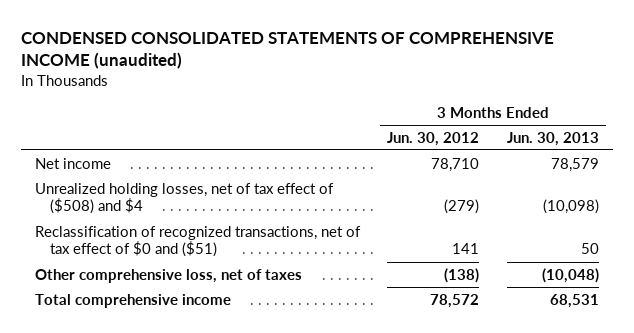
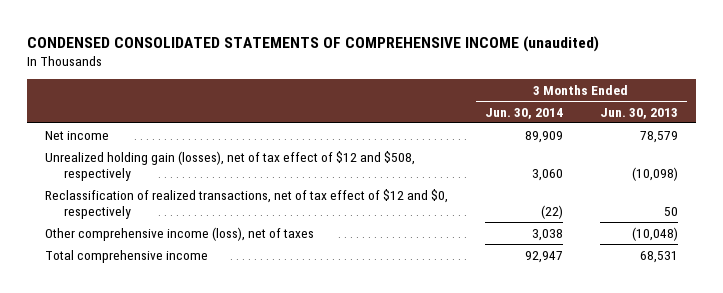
- | 3 Months Ended Jun. 30, 2012 | 3 Months Ended Jun. 30, 2013
+ | 3 Months Ended Jun. 30, 2014 | 3 Months Ended Jun. 30, 2013
- Unrealized holding losses, net of tax effect of ($508) and $4 | (279) | (10,098)
- Reclassification of recognized transactions, net of tax effect of $0 and ($51) | 141 | 50
- Other comprehensive loss, net of taxes | (138) | (10,048)
+ Unrealized holding gain (losses), net of tax effect of $12 and $508, respectively | 3,060 | (10,098)
+ Reclassification of realized transactions, net of tax effect of $12 and $0, respectively | (22) | 50
+ Other comprehensive income (loss), net of taxes | 3,038 | (10,048)

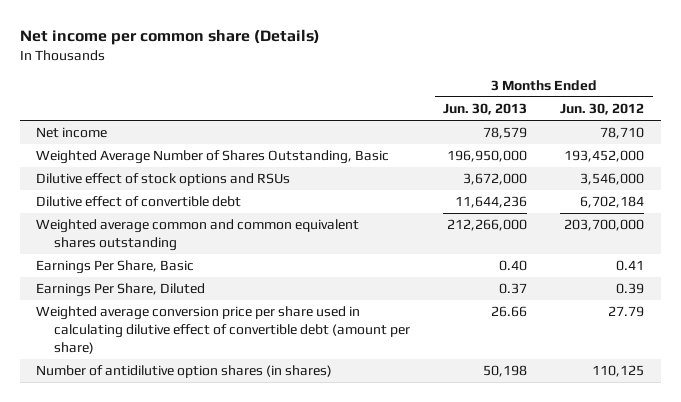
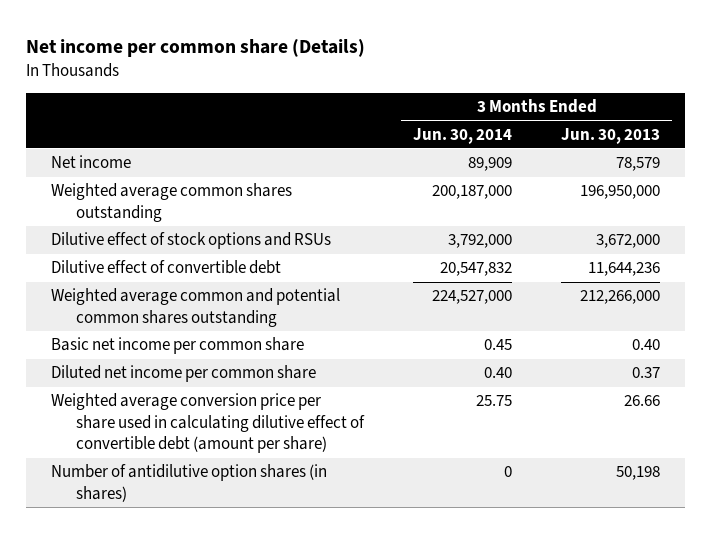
- | 3 Months Ended Jun. 30, 2013 | 3 Months Ended Jun. 30, 2012
+ | 3 Months Ended Jun. 30, 2014 | 3 Months Ended Jun. 30, 2013
- Weighted Average Number of Shares Outstanding, Basic | 196,950,000 | 193,452,000
+ Weighted average common shares outstanding | 200,187,000 | 196,950,000
- Weighted average common and common equivalent shares outstanding | 212,266,000 | 203,700,000
- Earnings Per Share, Basic | 0.40 | 0.41
- Earnings Per Share, Diluted | 0.37 | 0.39
+ Weighted average common and potential common shares outstanding | 224,527,000 | 212,266,000
+ Basic net income per common share | 0.45 | 0.40
+ Diluted net income per common share | 0.40 | 0.37

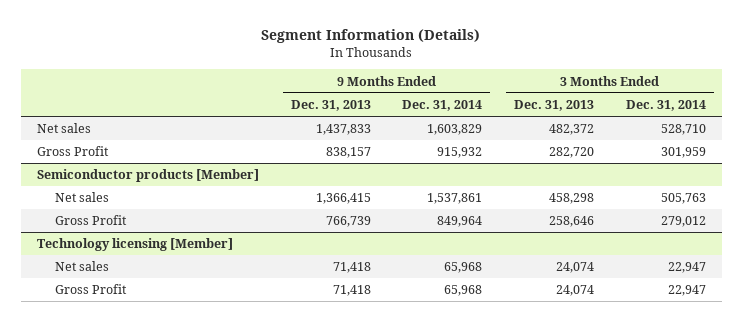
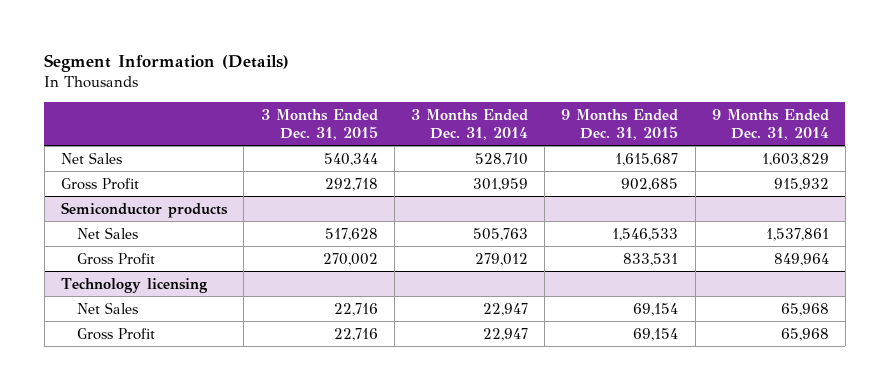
- | 9 Months Ended Dec. 31, 2013 | 9 Months Ended Dec. 31, 2014 | 3 Months Ended Dec. 31, 2013 | 3 Months Ended Dec. 31, 2014
+ | 3 Months Ended Dec. 31, 2015 | 3 Months Ended Dec. 31, 2014 | 9 Months Ended Dec. 31, 2015 | 9 Months Ended Dec. 31, 2014
- Net sales | 1,437,833 | 1,603,829 | 482,372 | 528,710
+ Net Sales | 540,344 | 528,710 | 1,615,687 | 1,603,829
- Semiconductor products [Member]
- Net sales | 1,366,415 | 1,537,861 | 458,298 | 505,763
+ Semiconductor products
+ Net Sales | 517,628 | 505,763 | 1,546,533 | 1,537,861
- Technology licensing [Member]
- Net sales | 71,418 | 65,968 | 24,074 | 22,947
+ Technology licensing
+ Net Sales | 22,716 | 22,947 | 69,154 | 65,968

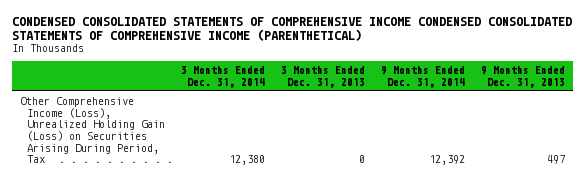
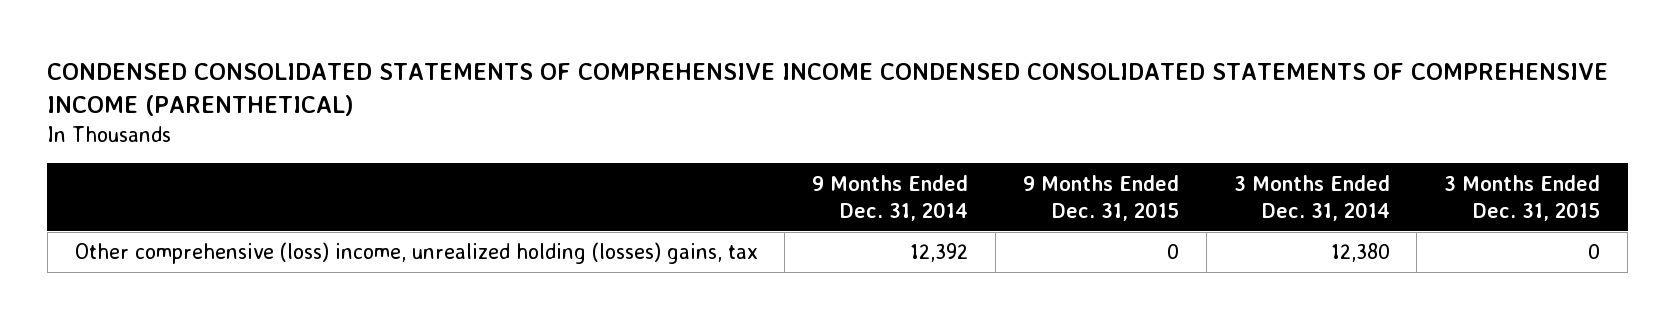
- | 3 Months Ended Dec. 31, 2014 | 3 Months Ended Dec. 31, 2013 | 9 Months Ended Dec. 31, 2014 | 9 Months Ended Dec. 31, 2013
+ | 9 Months Ended Dec. 31, 2014 | 9 Months Ended Dec. 31, 2015 | 3 Months Ended Dec. 31, 2014 | 3 Months Ended Dec. 31, 2015
- Other Comprehensive Income (Loss), Unrealized Holding Gain (Loss) on Securities Arising During Period, Tax | 12,380 | 0 | 12,392 | 497
+ Other comprehensive (loss) income, unrealized holding (losses) gains, tax | 12,392 | 0 | 12,380 | 0

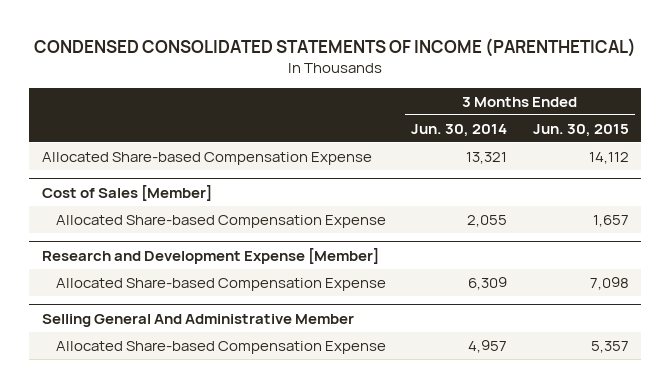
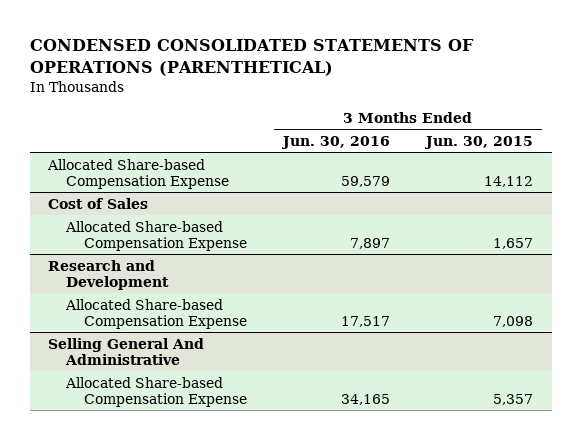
- CONDENSED CONSOLIDATED STATEMENTS OF INCOME (PARENTHETICAL)
+ CONDENSED CONSOLIDATED STATEMENTS OF OPERATIONS (PARENTHETICAL)
- | 3 Months Ended Jun. 30, 2014 | 3 Months Ended Jun. 30, 2015
+ | 3 Months Ended Jun. 30, 2016 | 3 Months Ended Jun. 30, 2015
- Cost of Sales [Member]
+ Cost of Sales
- Research and Development Expense [Member]
+ Research and Development
- Selling General And Administrative Member
+ Selling General And Administrative

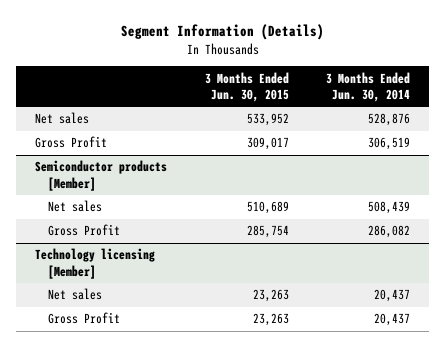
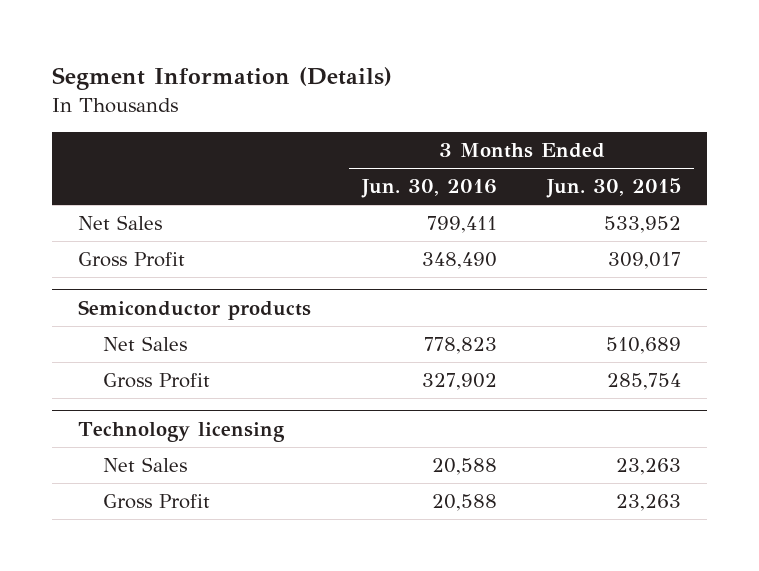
- | 3 Months Ended Jun. 30, 2015 | 3 Months Ended Jun. 30, 2014
+ | 3 Months Ended Jun. 30, 2016 | 3 Months Ended Jun. 30, 2015
- Net sales | 533,952 | 528,876
+ Net Sales | 799,411 | 533,952
- Semiconductor products [Member]
- Net sales | 510,689 | 508,439
+ Semiconductor products
+ Net Sales | 778,823 | 510,689
- Technology licensing [Member]
- Net sales | 23,263 | 20,437
+ Technology licensing
+ Net Sales | 20,588 | 23,263

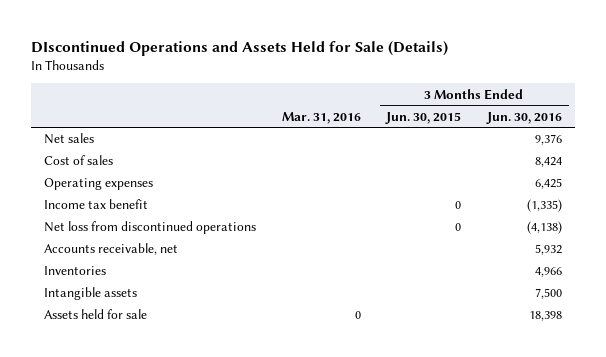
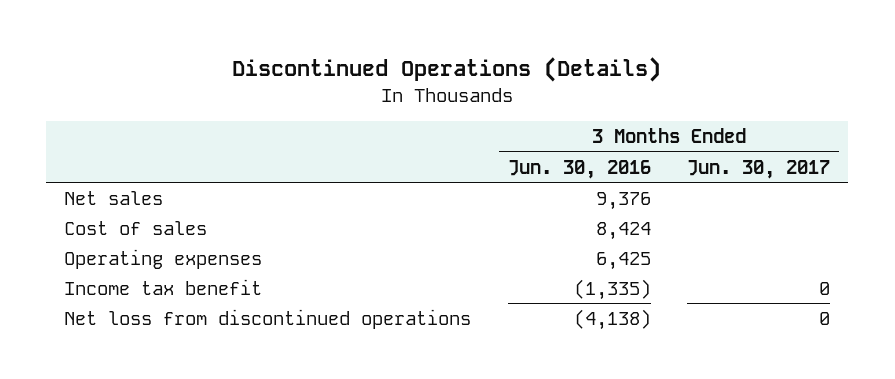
- DIscontinued Operations and Assets Held for Sale (Details)
+ Discontinued Operations (Details)
- | Mar. 31, 2016 | 3 Months Ended Jun. 30, 2015 | 3 Months Ended Jun. 30, 2016
+ | 3 Months Ended Jun. 30, 2016 | 3 Months Ended Jun. 30, 2017
- Accounts receivable, net | | | 5,932
- Inventories | | | 4,966
- Intangible assets | | | 7,500
- Assets held for sale | 0 | | 18,398

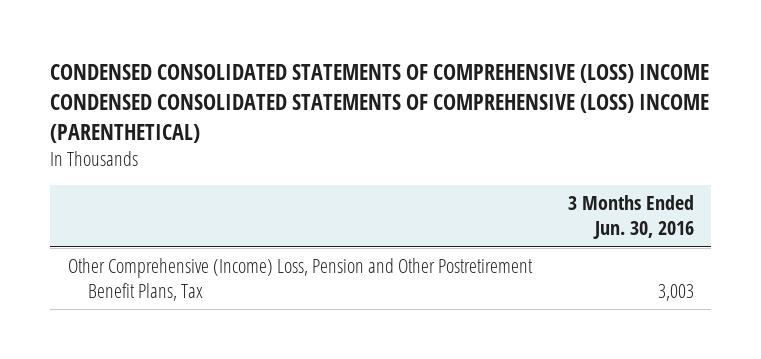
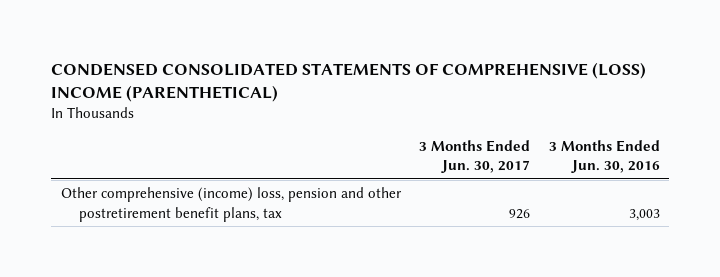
- CONDENSED CONSOLIDATED STATEMENTS OF COMPREHENSIVE (LOSS) INCOME CONDENSED CONSOLIDATED STATEMENTS OF COMPREHENSIVE (LOSS) INCOME (PARENTHETICAL)
+ CONDENSED CONSOLIDATED STATEMENTS OF COMPREHENSIVE (LOSS) INCOME (PARENTHETICAL)
- | 3 Months Ended Jun. 30, 2016
+ | 3 Months Ended Jun. 30, 2017 | 3 Months Ended Jun. 30, 2016
- Other Comprehensive (Income) Loss, Pension and Other Postretirement Benefit Plans, Tax | 3,003
+ Other comprehensive (income) loss, pension and other postretirement benefit plans, tax | 926 | 3,003

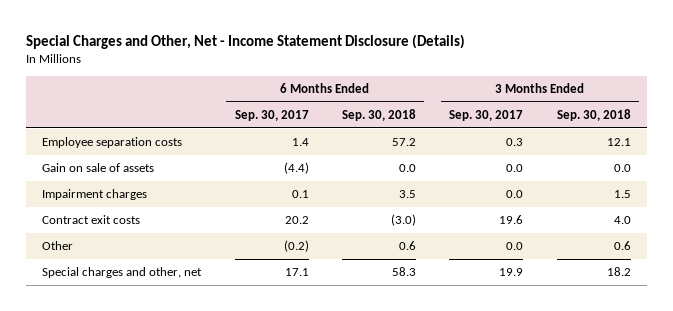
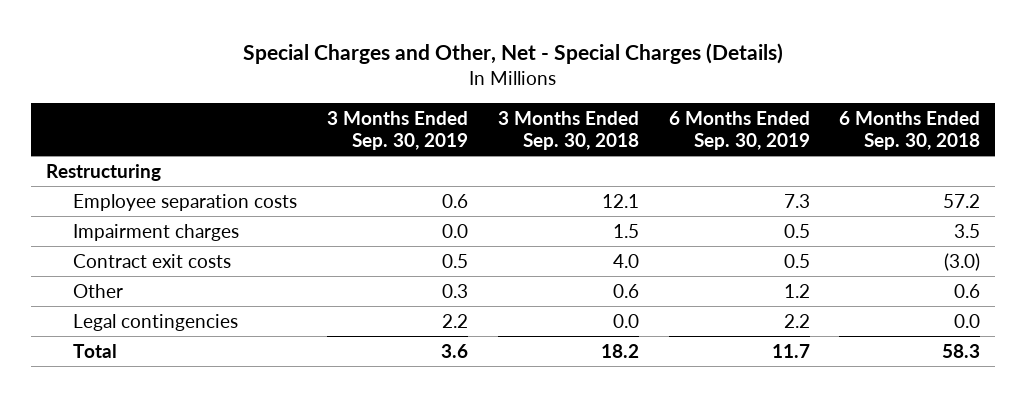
- Special Charges and Other, Net - Income Statement Disclosure (Details)
+ Special Charges and Other, Net - Special Charges (Details)
- | 6 Months Ended Sep. 30, 2017 | 6 Months Ended Sep. 30, 2018 | 3 Months Ended Sep. 30, 2017 | 3 Months Ended Sep. 30, 2018
+ | 3 Months Ended Sep. 30, 2019 | 3 Months Ended Sep. 30, 2018 | 6 Months Ended Sep. 30, 2019 | 6 Months Ended Sep. 30, 2018
+ Restructuring
- Gain on sale of assets | (4.4) | 0.0 | 0.0 | 0.0
- Special charges and other, net | 17.1 | 58.3 | 19.9 | 18.2
+ Legal contingencies | 2.2 | 0.0 | 2.2 | 0.0
+ Total | 3.6 | 18.2 | 11.7 | 58.3

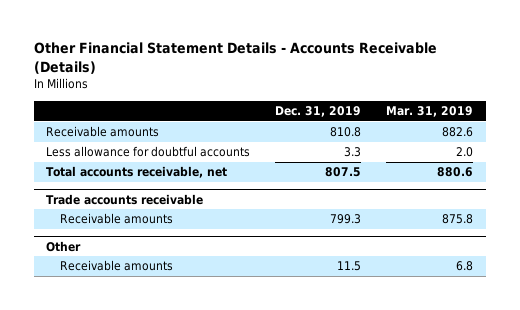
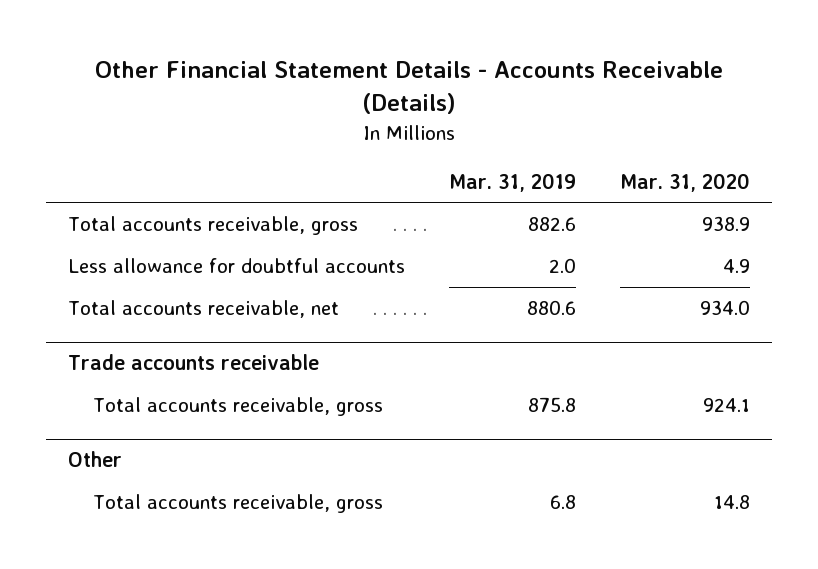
- | Dec. 31, 2019 | Mar. 31, 2019
+ | Mar. 31, 2019 | Mar. 31, 2020
- Receivable amounts | 810.8 | 882.6
+ Total accounts receivable, gross | 882.6 | 938.9
@ Trade accounts receivable
- Receivable amounts | 799.3 | 875.8
+ Total accounts receivable, gross | 875.8 | 924.1
@ Other
- Receivable amounts | 11.5 | 6.8
+ Total accounts receivable, gross | 6.8 | 14.8

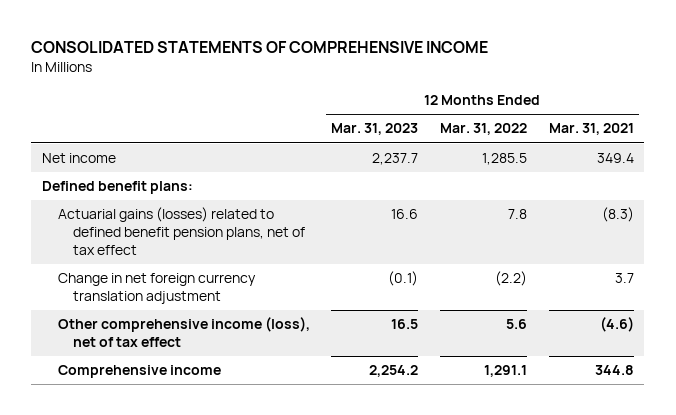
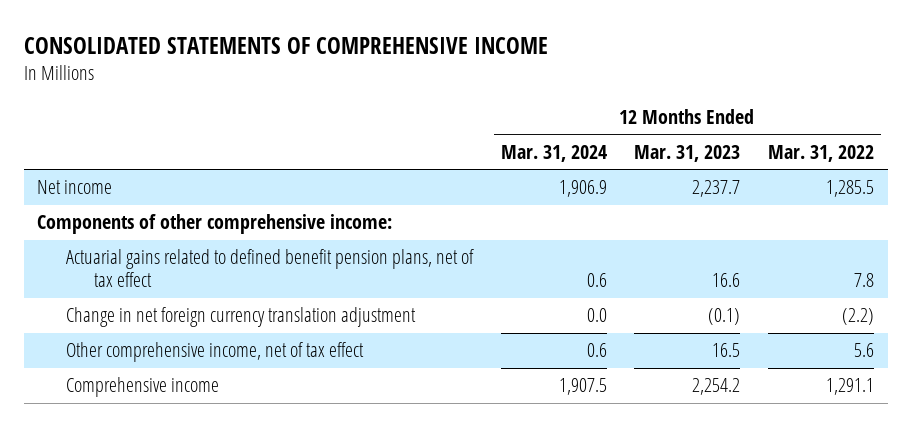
- | 12 Months Ended Mar. 31, 2023 | 12 Months Ended Mar. 31, 2022 | 12 Months Ended Mar. 31, 2021
+ | 12 Months Ended Mar. 31, 2024 | 12 Months Ended Mar. 31, 2023 | 12 Months Ended Mar. 31, 2022
- Defined benefit plans:
- Actuarial gains (losses) related to defined benefit pension plans, net of tax effect | 16.6 | 7.8 | (8.3)
+ Components of other comprehensive income:
+ Actuarial gains related to defined benefit pension plans, net of tax effect | 0.6 | 16.6 | 7.8
- Other comprehensive income (loss), net of tax effect | 16.5 | 5.6 | (4.6)
+ Other comprehensive income, net of tax effect | 0.6 | 16.5 | 5.6

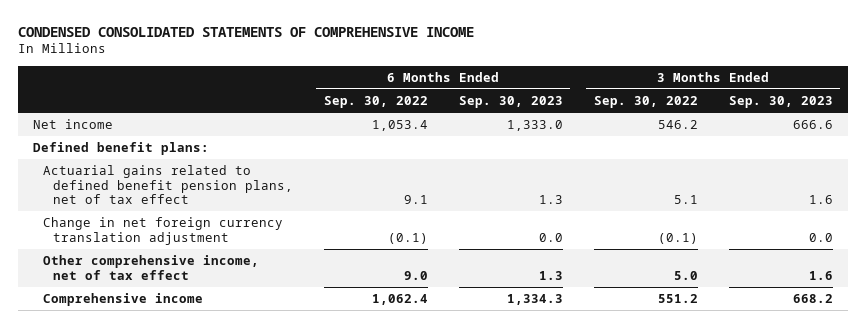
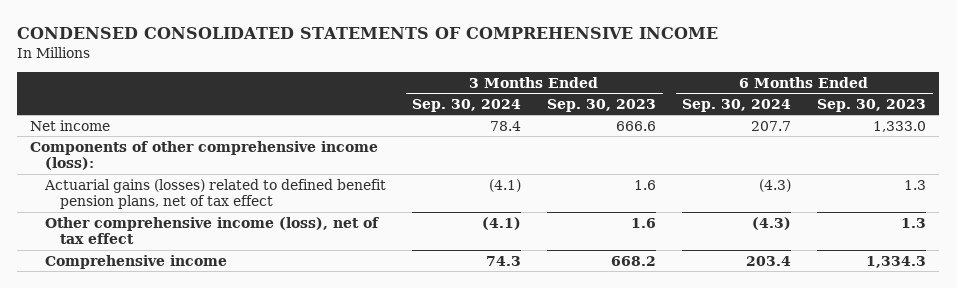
- | 6 Months Ended Sep. 30, 2022 | 6 Months Ended Sep. 30, 2023 | 3 Months Ended Sep. 30, 2022 | 3 Months Ended Sep. 30, 2023
+ | 3 Months Ended Sep. 30, 2024 | 3 Months Ended Sep. 30, 2023 | 6 Months Ended Sep. 30, 2024 | 6 Months Ended Sep. 30, 2023
- Defined benefit plans:
- Actuarial gains related to defined benefit pension plans, net of tax effect | 9.1 | 1.3 | 5.1 | 1.6
- Change in net foreign currency translation adjustment | (0.1) | 0.0 | (0.1) | 0.0
- Other comprehensive income, net of tax effect | 9.0 | 1.3 | 5.0 | 1.6
+ Components of other comprehensive income (loss):
+ Actuarial gains (losses) related to defined benefit pension plans, net of tax effect | (4.1) | 1.6 | (4.3) | 1.3
+ Other comprehensive income (loss), net of tax effect | (4.1) | 1.6 | (4.3) | 1.3

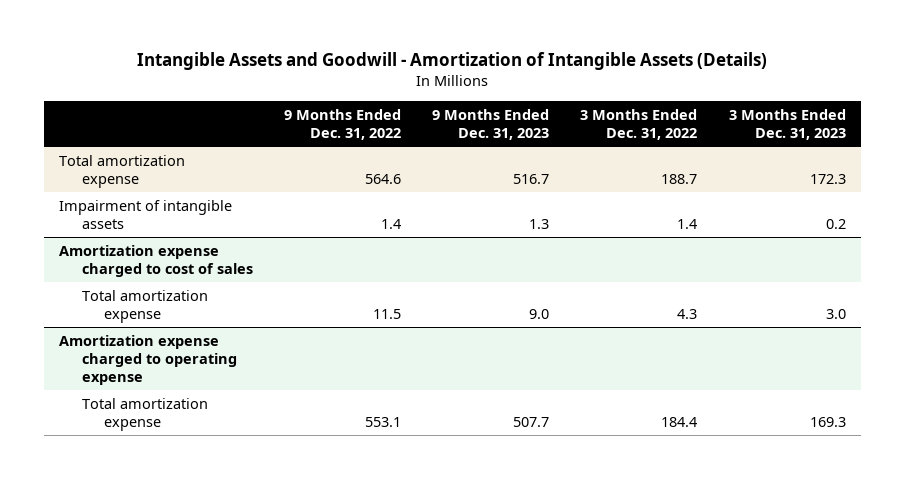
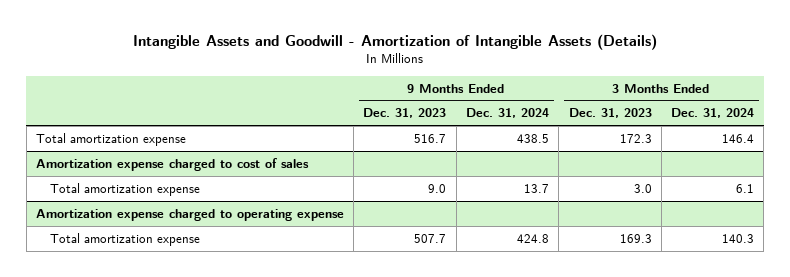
- | 9 Months Ended Dec. 31, 2022 | 9 Months Ended Dec. 31, 2023 | 3 Months Ended Dec. 31, 2022 | 3 Months Ended Dec. 31, 2023
+ | 9 Months Ended Dec. 31, 2023 | 9 Months Ended Dec. 31, 2024 | 3 Months Ended Dec. 31, 2023 | 3 Months Ended Dec. 31, 2024
- Impairment of intangible assets | 1.4 | 1.3 | 1.4 | 0.2

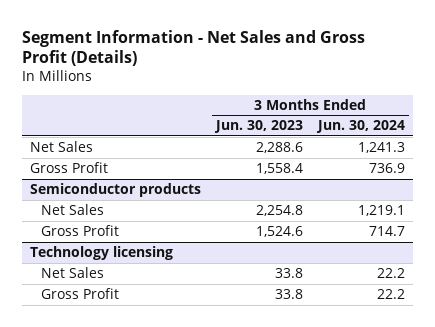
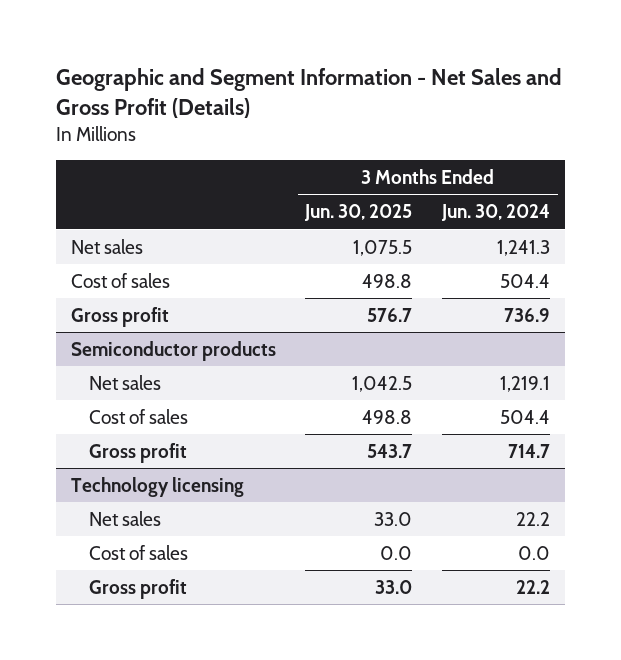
- Segment Information - Net Sales and Gross Profit (Details)
+ Geographic and Segment Information - Net Sales and Gross Profit (Details)
- | 3 Months Ended Jun. 30, 2023 | 3 Months Ended Jun. 30, 2024
+ | 3 Months Ended Jun. 30, 2025 | 3 Months Ended Jun. 30, 2024
- Net Sales | 2,288.6 | 1,241.3
- Gross Profit | 1,558.4 | 736.9
+ Net sales | 1,075.5 | 1,241.3
+ Cost of sales | 498.8 | 504.4
+ Gross profit | 576.7 | 736.9
@ Semiconductor products
- Net Sales | 2,254.8 | 1,219.1
- Gross Profit | 1,524.6 | 714.7
+ Net sales | 1,042.5 | 1,219.1
+ Cost of sales | 498.8 | 504.4
+ Gross profit | 543.7 | 714.7
@ Technology licensing
- Net Sales | 33.8 | 22.2
- Gross Profit | 33.8 | 22.2
+ Net sales | 33.0 | 22.2
+ Cost of sales | 0.0 | 0.0
+ Gross profit | 33.0 | 22.2

